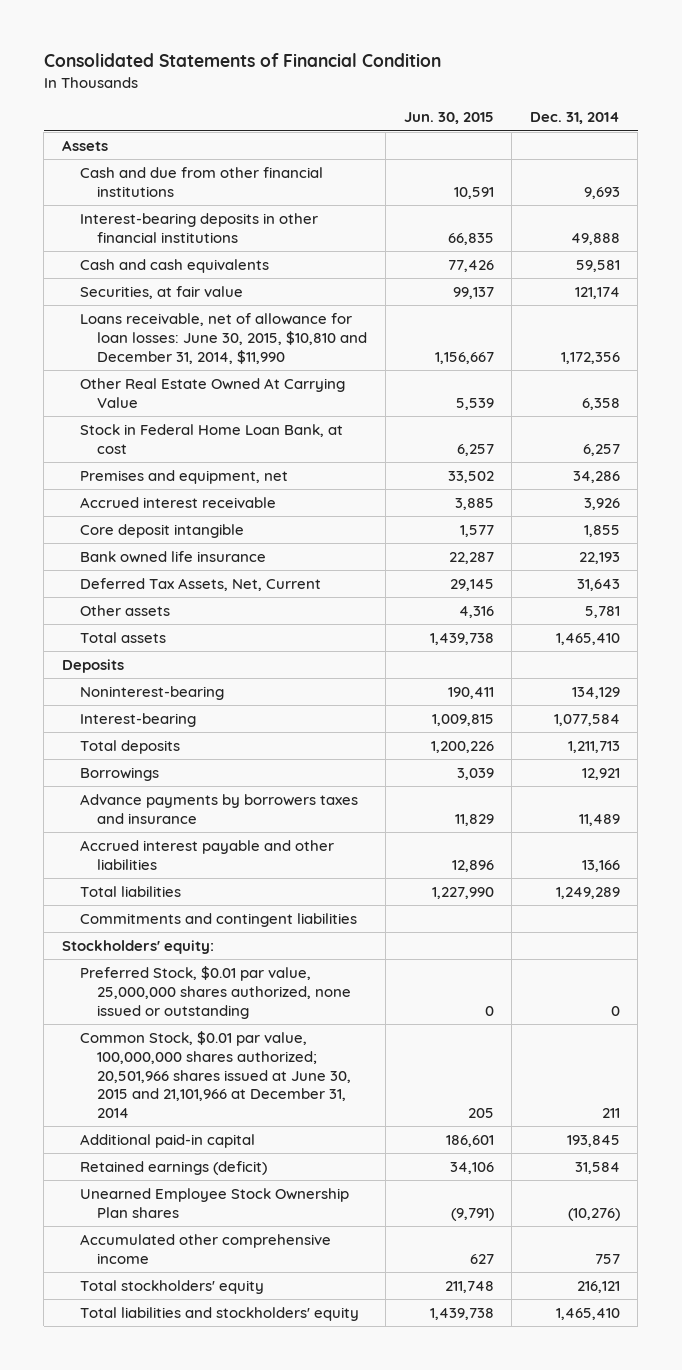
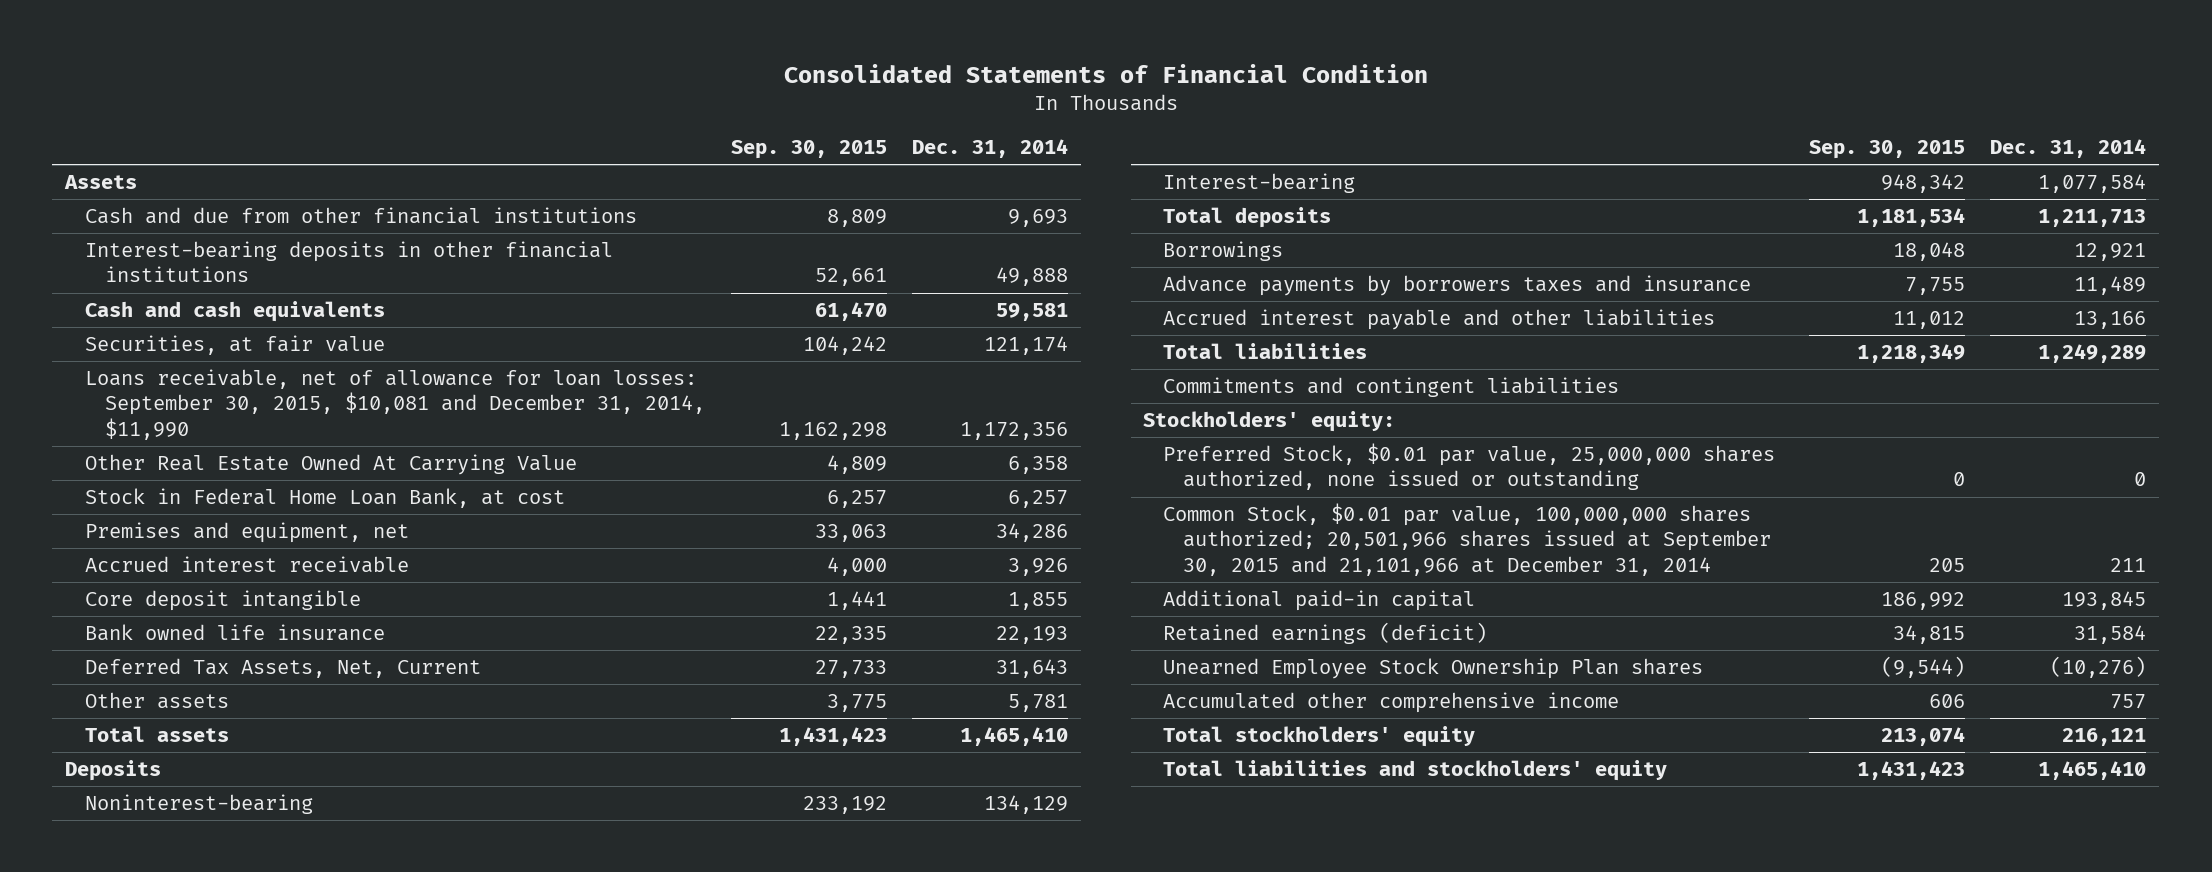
- | Jun. 30, 2015 | Dec. 31, 2014
+ | Sep. 30, 2015 | Dec. 31, 2014
- Loans receivable, net of allowance for loan losses: June 30, 2015, $10,810 and December 31, 2014, $11,990 | 1,156,667 | 1,172,356
+ Loans receivable, net of allowance for loan losses: September 30, 2015, $10,081 and December 31, 2014, $11,990 | 1,162,298 | 1,172,356
- Common Stock, $0.01 par value, 100,000,000 shares authorized; 20,501,966 shares issued at June 30, 2015 and 21,101,966 at December 31, 2014 | 205 | 211
+ Common Stock, $0.01 par value, 100,000,000 shares authorized; 20,501,966 shares issued at September 30, 2015 and 21,101,966 at December 31, 2014 | 205 | 211

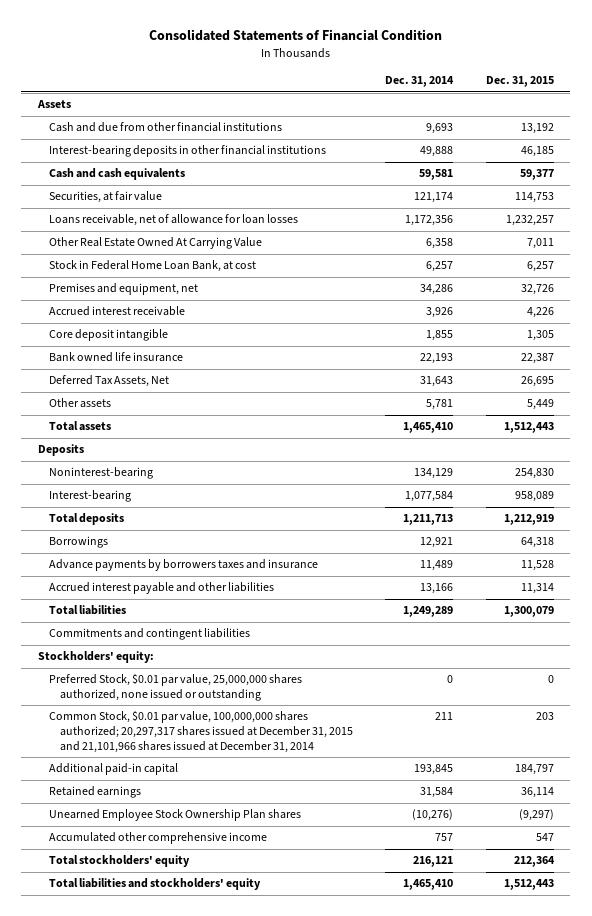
- | Sep. 30, 2015 | Dec. 31, 2014
+ | Dec. 31, 2014 | Dec. 31, 2015
- Loans receivable, net of allowance for loan losses: September 30, 2015, $10,081 and December 31, 2014, $11,990 | 1,162,298 | 1,172,356
+ Loans receivable, net of allowance for loan losses | 1,172,356 | 1,232,257
- Deferred Tax Assets, Net, Current | 27,733 | 31,643
+ Deferred Tax Assets, Net | 31,643 | 26,695
- Common Stock, $0.01 par value, 100,000,000 shares authorized; 20,501,966 shares issued at September 30, 2015 and 21,101,966 at December 31, 2014 | 205 | 211
+ Common Stock, $0.01 par value, 100,000,000 shares authorized; 20,297,317 shares issued at December 31, 2015 and 21,101,966 shares issued at December 31, 2014 | 211 | 203
- Retained earnings (deficit) | 34,815 | 31,584
+ Retained earnings | 31,584 | 36,114

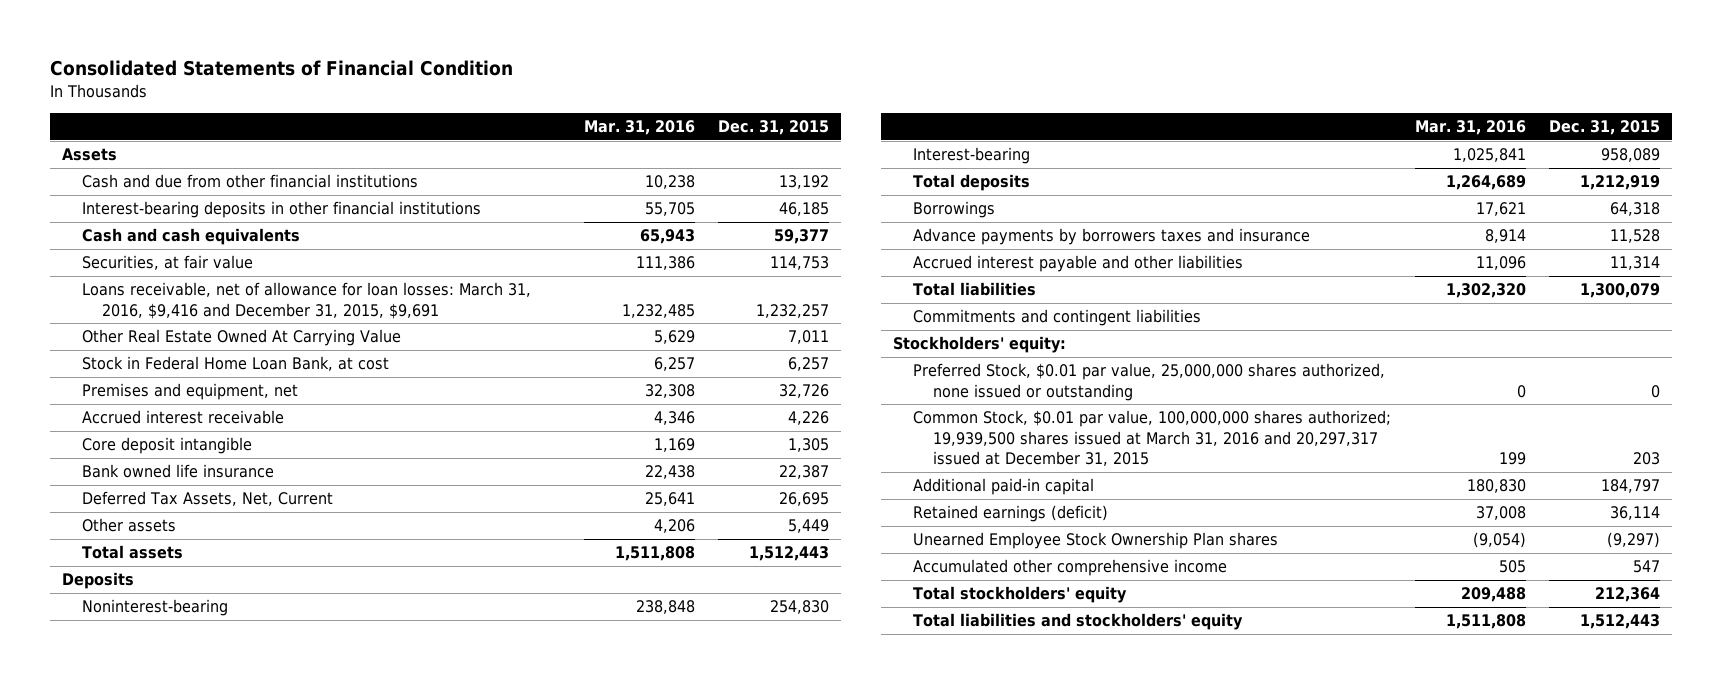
- | Dec. 31, 2014 | Dec. 31, 2015
+ | Mar. 31, 2016 | Dec. 31, 2015
- Loans receivable, net of allowance for loan losses | 1,172,356 | 1,232,257
+ Loans receivable, net of allowance for loan losses: March 31, 2016, $9,416 and December 31, 2015, $9,691 | 1,232,485 | 1,232,257
- Deferred Tax Assets, Net | 31,643 | 26,695
+ Deferred Tax Assets, Net, Current | 25,641 | 26,695
- Common Stock, $0.01 par value, 100,000,000 shares authorized; 20,297,317 shares issued at December 31, 2015 and 21,101,966 shares issued at December 31, 2014 | 211 | 203
+ Common Stock, $0.01 par value, 100,000,000 shares authorized; 19,939,500 shares issued at March 31, 2016 and 20,297,317 issued at December 31, 2015 | 199 | 203
- Retained earnings | 31,584 | 36,114
+ Retained earnings (deficit) | 37,008 | 36,114

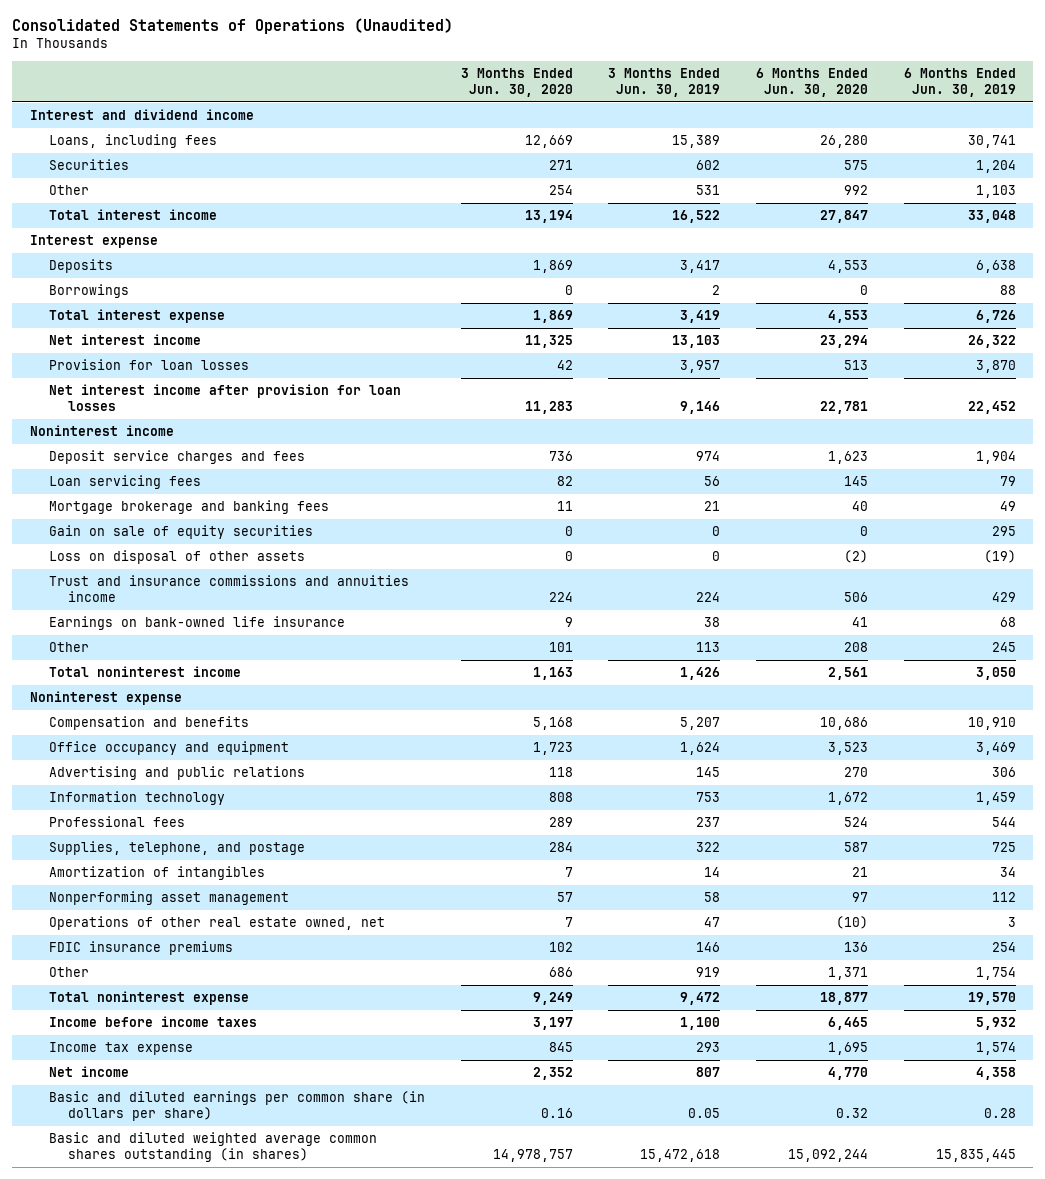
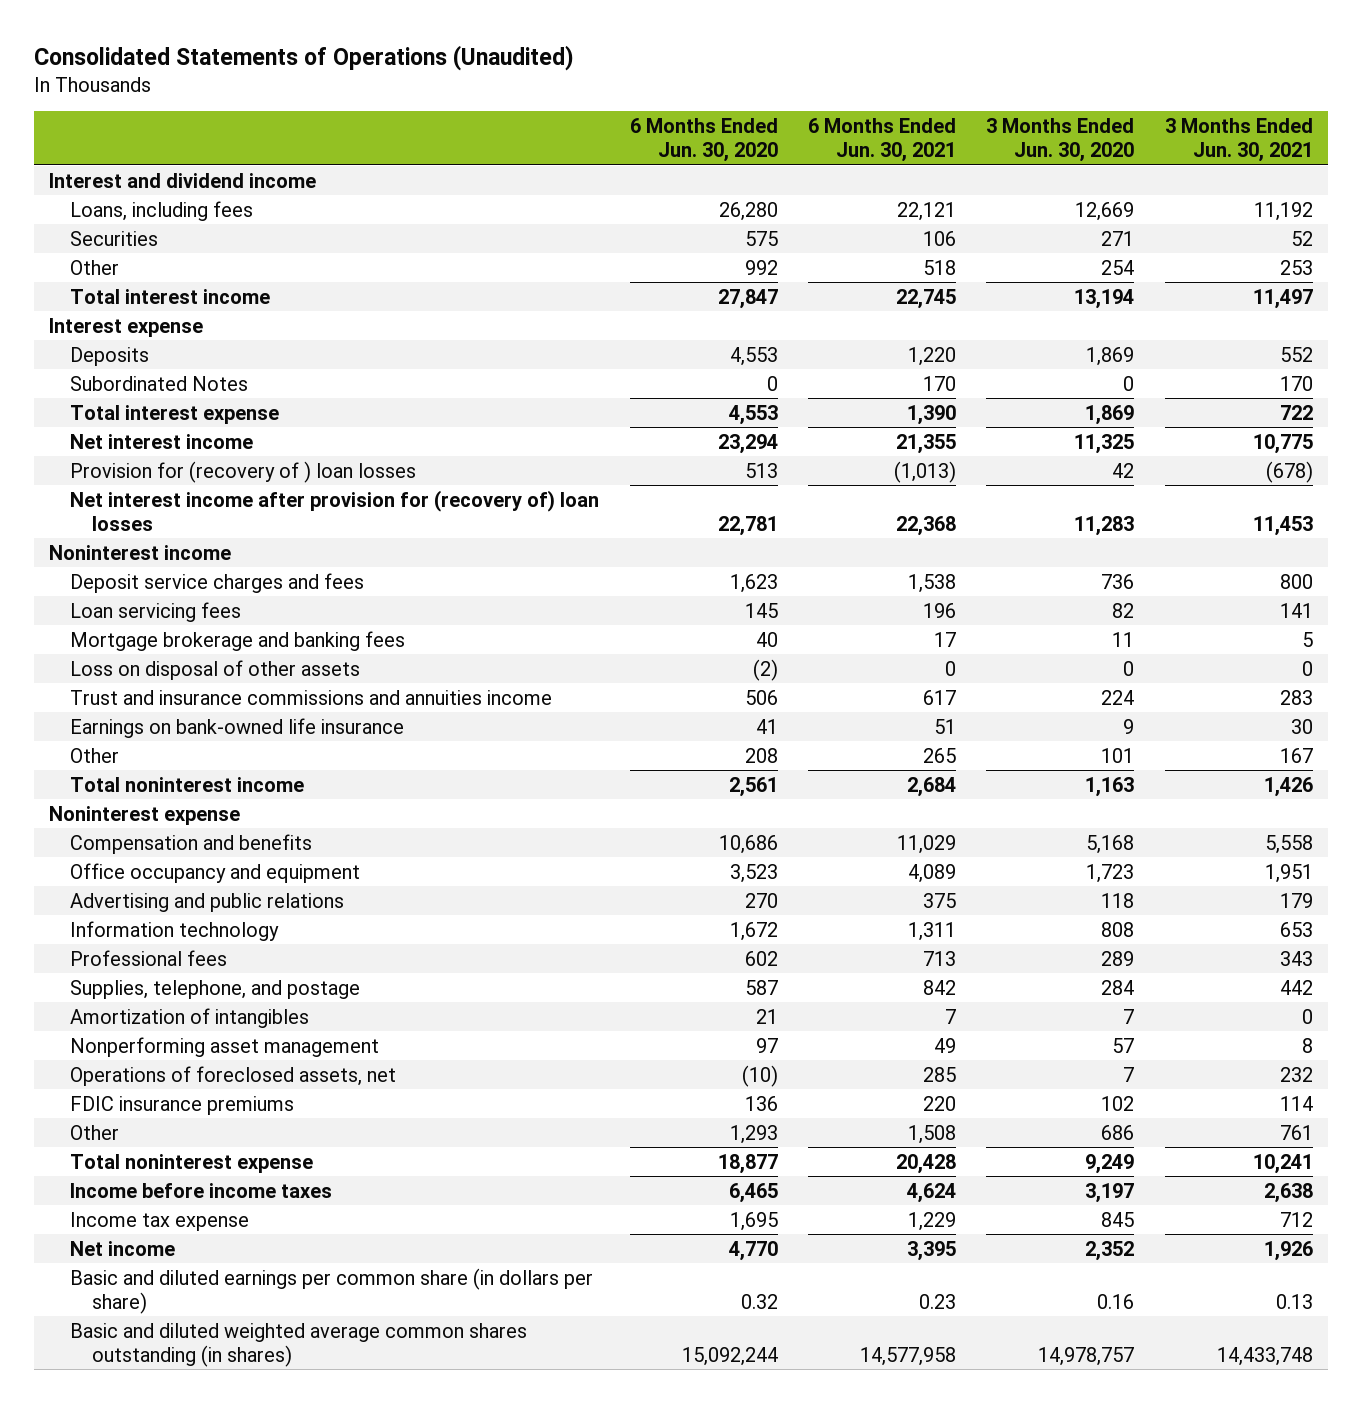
- | 3 Months Ended Jun. 30, 2020 | 3 Months Ended Jun. 30, 2019 | 6 Months Ended Jun. 30, 2020 | 6 Months Ended Jun. 30, 2019
+ | 6 Months Ended Jun. 30, 2020 | 6 Months Ended Jun. 30, 2021 | 3 Months Ended Jun. 30, 2020 | 3 Months Ended Jun. 30, 2021
- Borrowings | 0 | 2 | 0 | 88
+ Subordinated Notes | 0 | 170 | 0 | 170
- Provision for loan losses | 42 | 3,957 | 513 | 3,870
- Net interest income after provision for loan losses | 11,283 | 9,146 | 22,781 | 22,452
+ Provision for (recovery of ) loan losses | 513 | (1,013) | 42 | (678)
+ Net interest income after provision for (recovery of) loan losses | 22,781 | 22,368 | 11,283 | 11,453
- Gain on sale of equity securities | 0 | 0 | 0 | 295
- Professional fees | 289 | 237 | 524 | 544
+ Professional fees | 602 | 713 | 289 | 343
- Operations of other real estate owned, net | 7 | 47 | (10) | 3
+ Operations of foreclosed assets, net | (10) | 285 | 7 | 232
- Other | 686 | 919 | 1,371 | 1,754
+ Other | 1,293 | 1,508 | 686 | 761

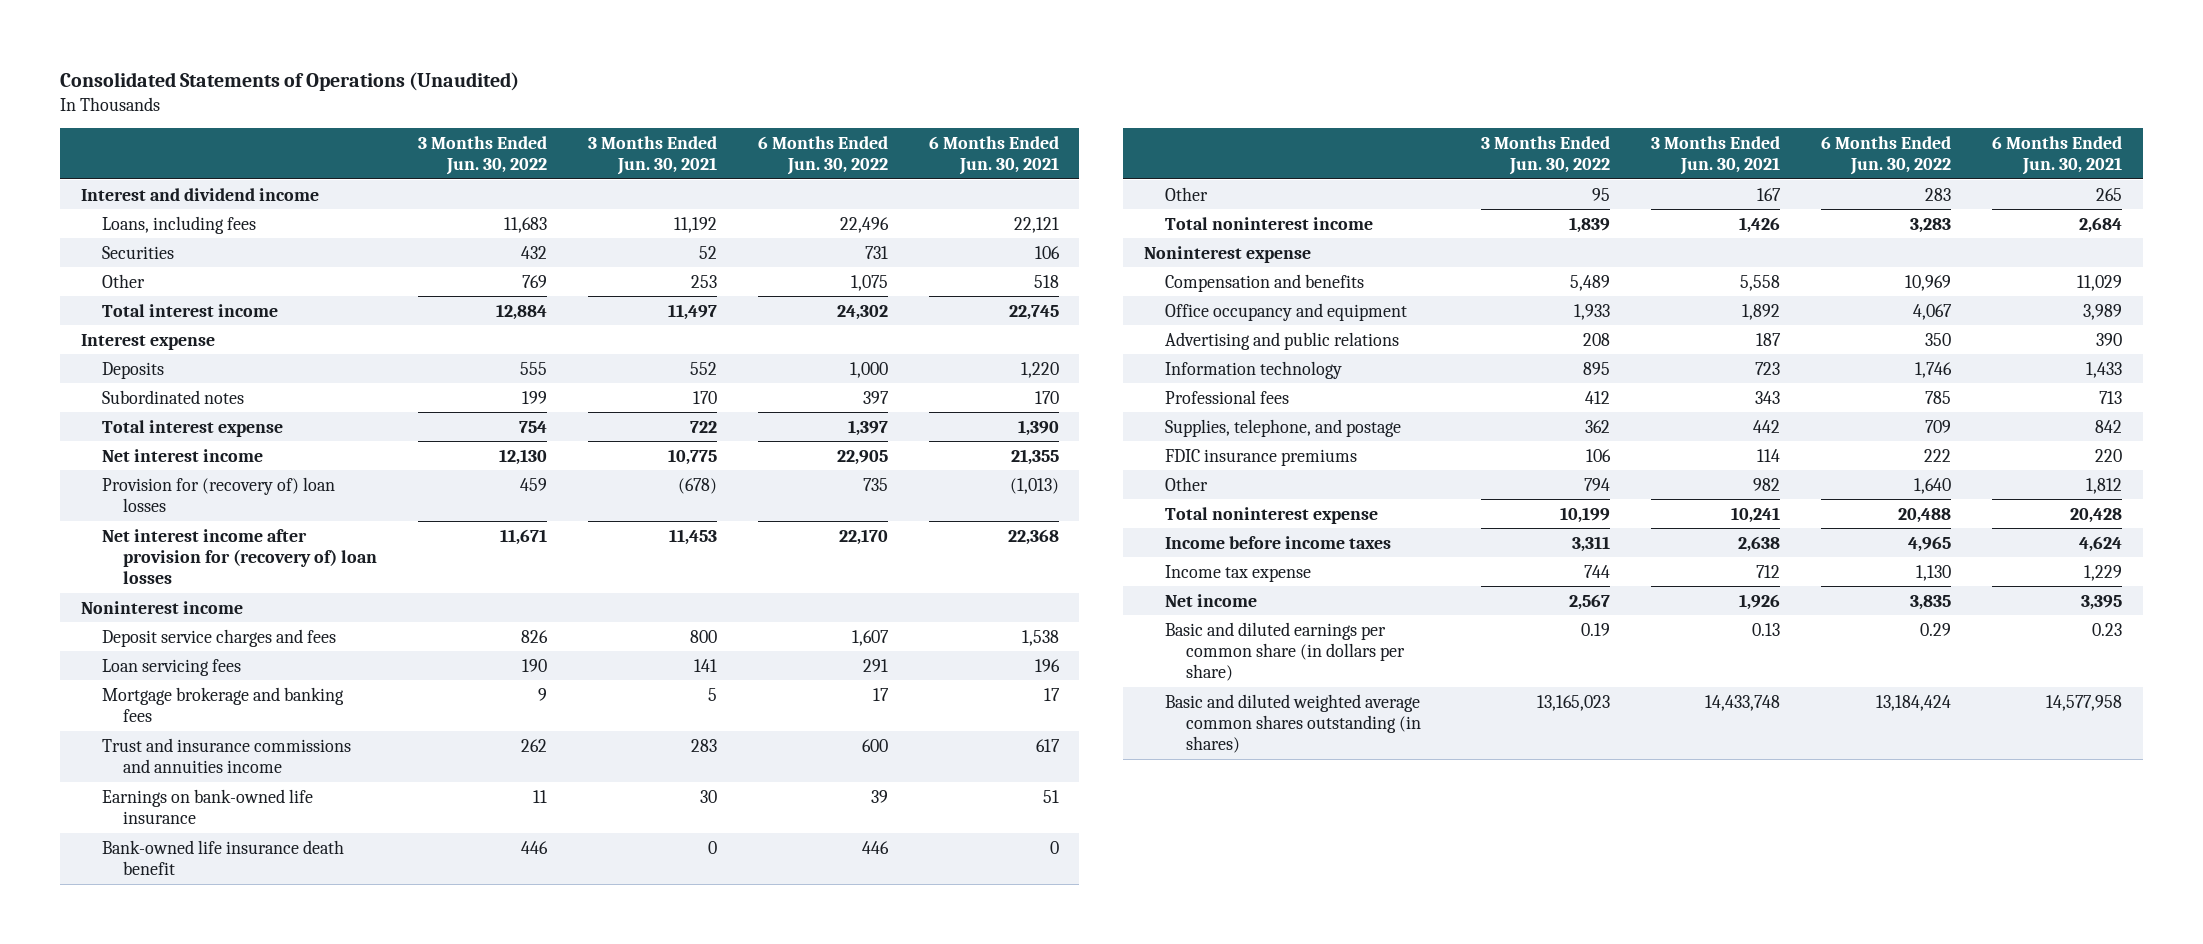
- | 6 Months Ended Jun. 30, 2020 | 6 Months Ended Jun. 30, 2021 | 3 Months Ended Jun. 30, 2020 | 3 Months Ended Jun. 30, 2021
+ | 3 Months Ended Jun. 30, 2022 | 3 Months Ended Jun. 30, 2021 | 6 Months Ended Jun. 30, 2022 | 6 Months Ended Jun. 30, 2021
- Subordinated Notes | 0 | 170 | 0 | 170
+ Subordinated notes | 199 | 170 | 397 | 170
- Provision for (recovery of ) loan losses | 513 | (1,013) | 42 | (678)
+ Provision for (recovery of) loan losses | 459 | (678) | 735 | (1,013)
- Loss on disposal of other assets | (2) | 0 | 0 | 0
+ Bank-owned life insurance death benefit | 446 | 0 | 446 | 0
- Office occupancy and equipment | 3,523 | 4,089 | 1,723 | 1,951
- Advertising and public relations | 270 | 375 | 118 | 179
- Information technology | 1,672 | 1,311 | 808 | 653
+ Office occupancy and equipment | 1,933 | 1,892 | 4,067 | 3,989
+ Advertising and public relations | 208 | 187 | 350 | 390
+ Information technology | 895 | 723 | 1,746 | 1,433
- Amortization of intangibles | 21 | 7 | 7 | 0
- Nonperforming asset management | 97 | 49 | 57 | 8
- Operations of foreclosed assets, net | (10) | 285 | 7 | 232
- Other | 1,293 | 1,508 | 686 | 761
+ Other | 794 | 982 | 1,640 | 1,812

